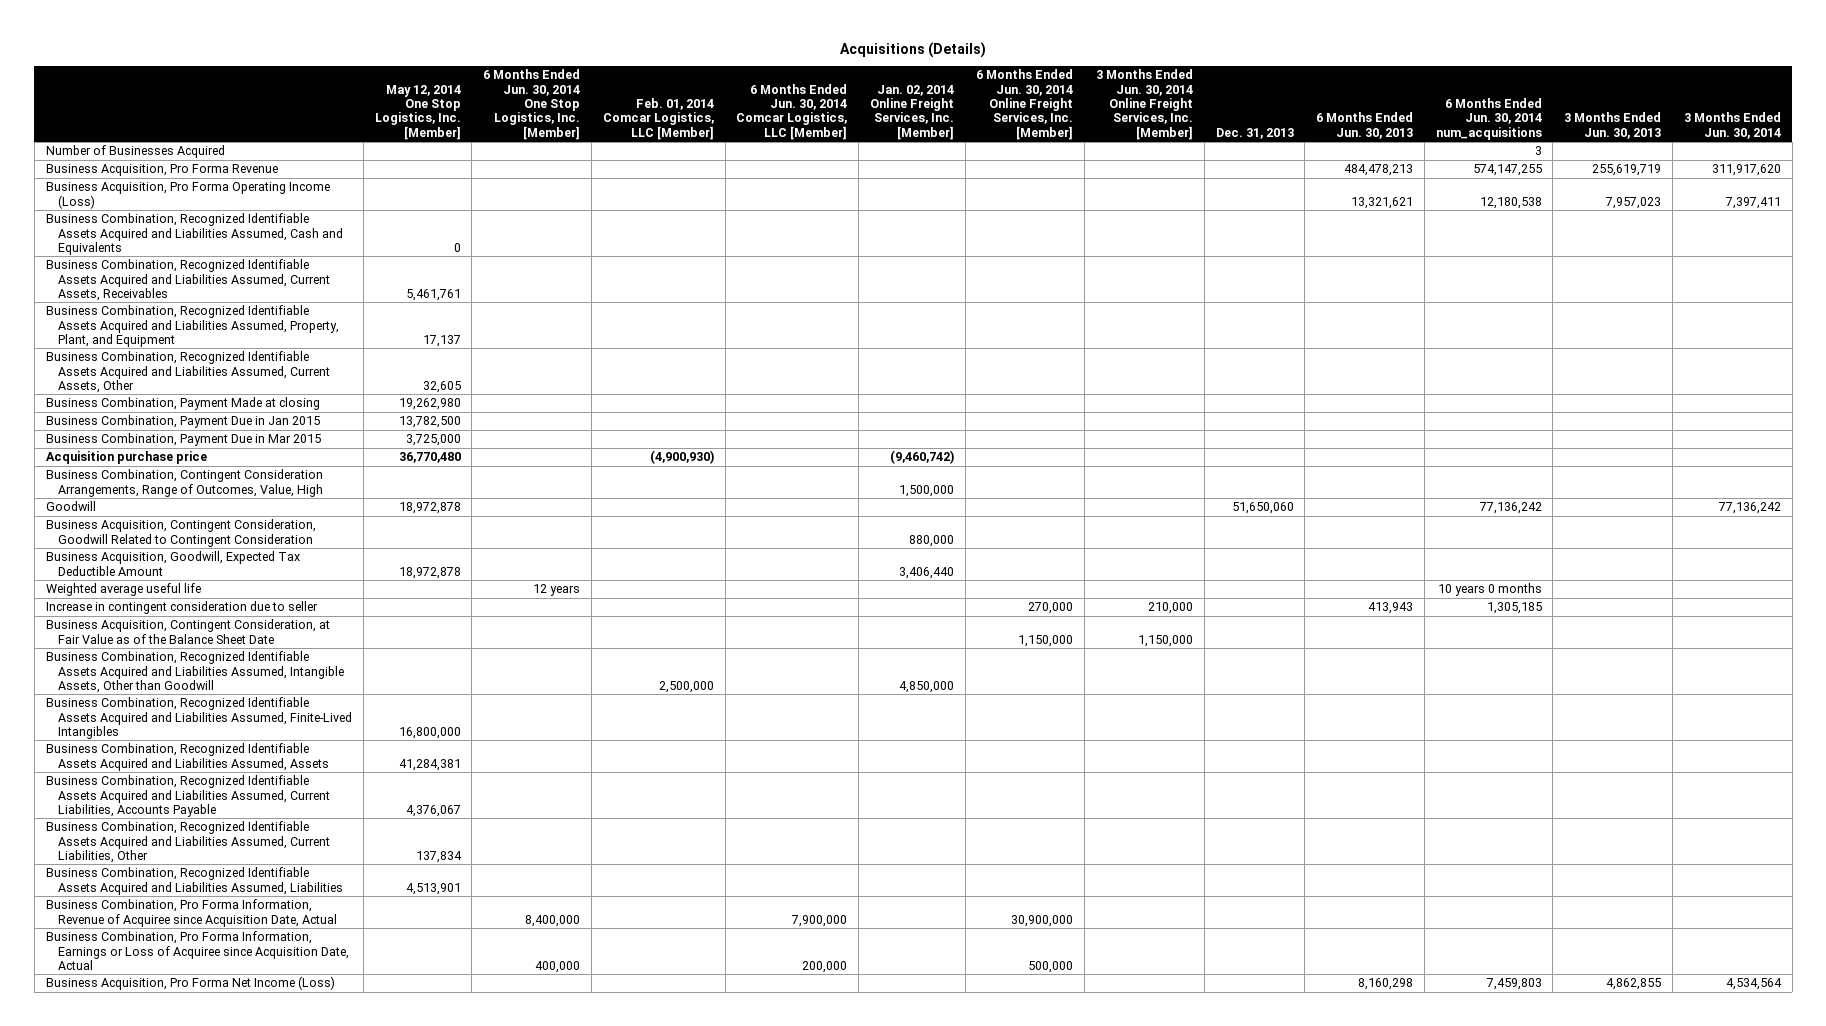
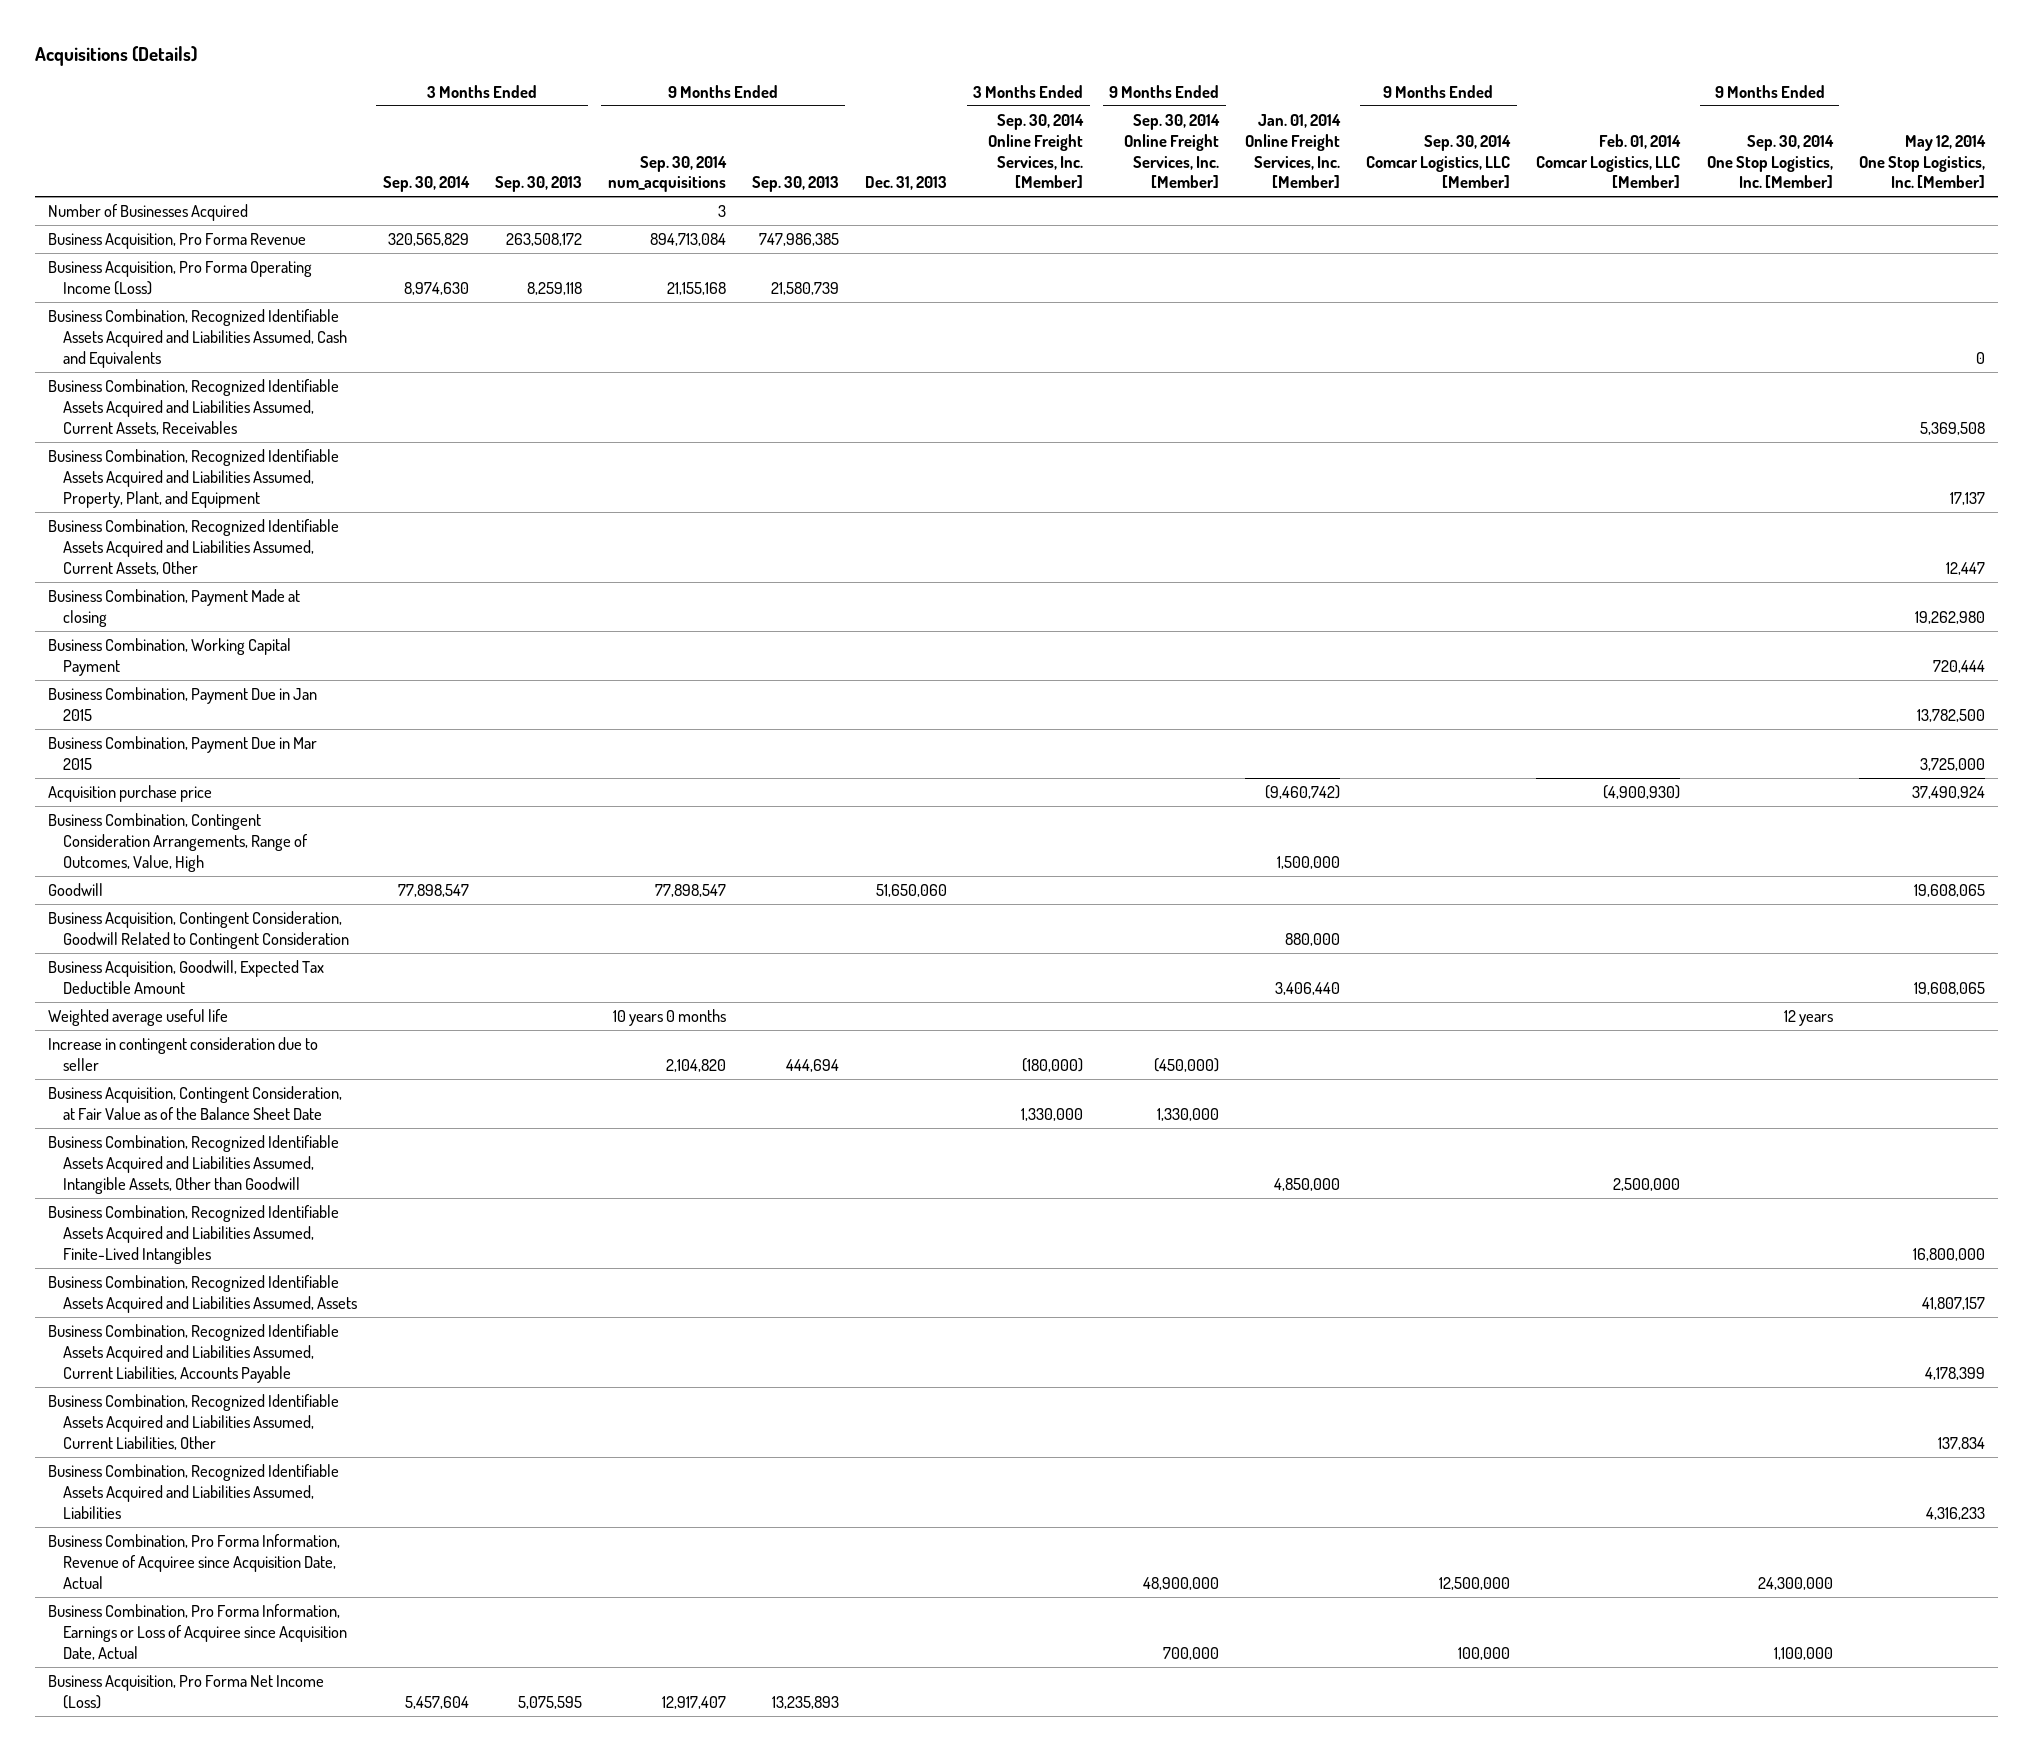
- | May 12, 2014 One Stop Logistics, Inc. [Member] | 6 Months Ended Jun. 30, 2014 One Stop Logistics, Inc. [Member] | Feb. 01, 2014 Comcar Logistics, LLC [Member] | 6 Months Ended Jun. 30, 2014 Comcar Logistics, LLC [Member] | Jan. 02, 2014 Online Freight Services, Inc. [Member] | 6 Months Ended Jun. 30, 2014 Online Freight Services, Inc. [Member] | 3 Months Ended Jun. 30, 2014 Online Freight Services, Inc. [Member] | Dec. 31, 2013 | 6 Months Ended Jun. 30, 2013 | 6 Months Ended Jun. 30, 2014 num_acquisitions | 3 Months Ended Jun. 30, 2013 | 3 Months Ended Jun. 30, 2014
+ | 3 Months Ended Sep. 30, 2014 | 3 Months Ended Sep. 30, 2013 | 9 Months Ended Sep. 30, 2014 num_acquisitions | 9 Months Ended Sep. 30, 2013 | Dec. 31, 2013 | 3 Months Ended Sep. 30, 2014 Online Freight Services, Inc. [Member] | 9 Months Ended Sep. 30, 2014 Online Freight Services, Inc. [Member] | Jan. 01, 2014 Online Freight Services, Inc. [Member] | 9 Months Ended Sep. 30, 2014 Comcar Logistics, LLC [Member] | Feb. 01, 2014 Comcar Logistics, LLC [Member] | 9 Months Ended Sep. 30, 2014 One Stop Logistics, Inc. [Member] | May 12, 2014 One Stop Logistics, Inc. [Member]
- Business Combination, Recognized Identifiable Assets Acquired and Liabilities Assumed, Current Assets, Receivables | 5,461,761 | | | | | | | | | | |
+ Business Combination, Recognized Identifiable Assets Acquired and Liabilities Assumed, Current Assets, Receivables | | | | | | | | | | | | 5,369,508
- Business Combination, Recognized Identifiable Assets Acquired and Liabilities Assumed, Current Assets, Other | 32,605 | | | | | | | | | | |
+ Business Combination, Recognized Identifiable Assets Acquired and Liabilities Assumed, Current Assets, Other | | | | | | | | | | | | 12,447
+ Business Combination, Working Capital Payment | | | | | | | | | | | | 720,444
- Acquisition purchase price | 36,770,480 | | (4,900,930) | | (9,460,742) | | | | | | |
+ Acquisition purchase price | | | | | | | | (9,460,742) | | (4,900,930) | | 37,490,924
- Goodwill | 18,972,878 | | | | | | | 51,650,060 | | 77,136,242 | | 77,136,242
+ Goodwill | 77,898,547 | | 77,898,547 | | 51,650,060 | | | | | | | 19,608,065
- Business Acquisition, Goodwill, Expected Tax Deductible Amount | 18,972,878 | | | | 3,406,440 | | | | | | |
+ Business Acquisition, Goodwill, Expected Tax Deductible Amount | | | | | | | | 3,406,440 | | | | 19,608,065
- Business Combination, Recognized Identifiable Assets Acquired and Liabilities Assumed, Assets | 41,284,381 | | | | | | | | | | |
- Business Combination, Recognized Identifiable Assets Acquired and Liabilities Assumed, Current Liabilities, Accounts Payable | 4,376,067 | | | | | | | | | | |
+ Business Combination, Recognized Identifiable Assets Acquired and Liabilities Assumed, Assets | | | | | | | | | | | | 41,807,157
+ Business Combination, Recognized Identifiable Assets Acquired and Liabilities Assumed, Current Liabilities, Accounts Payable | | | | | | | | | | | | 4,178,399
- Business Combination, Recognized Identifiable Assets Acquired and Liabilities Assumed, Liabilities | 4,513,901 | | | | | | | | | | |
+ Business Combination, Recognized Identifiable Assets Acquired and Liabilities Assumed, Liabilities | | | | | | | | | | | | 4,316,233

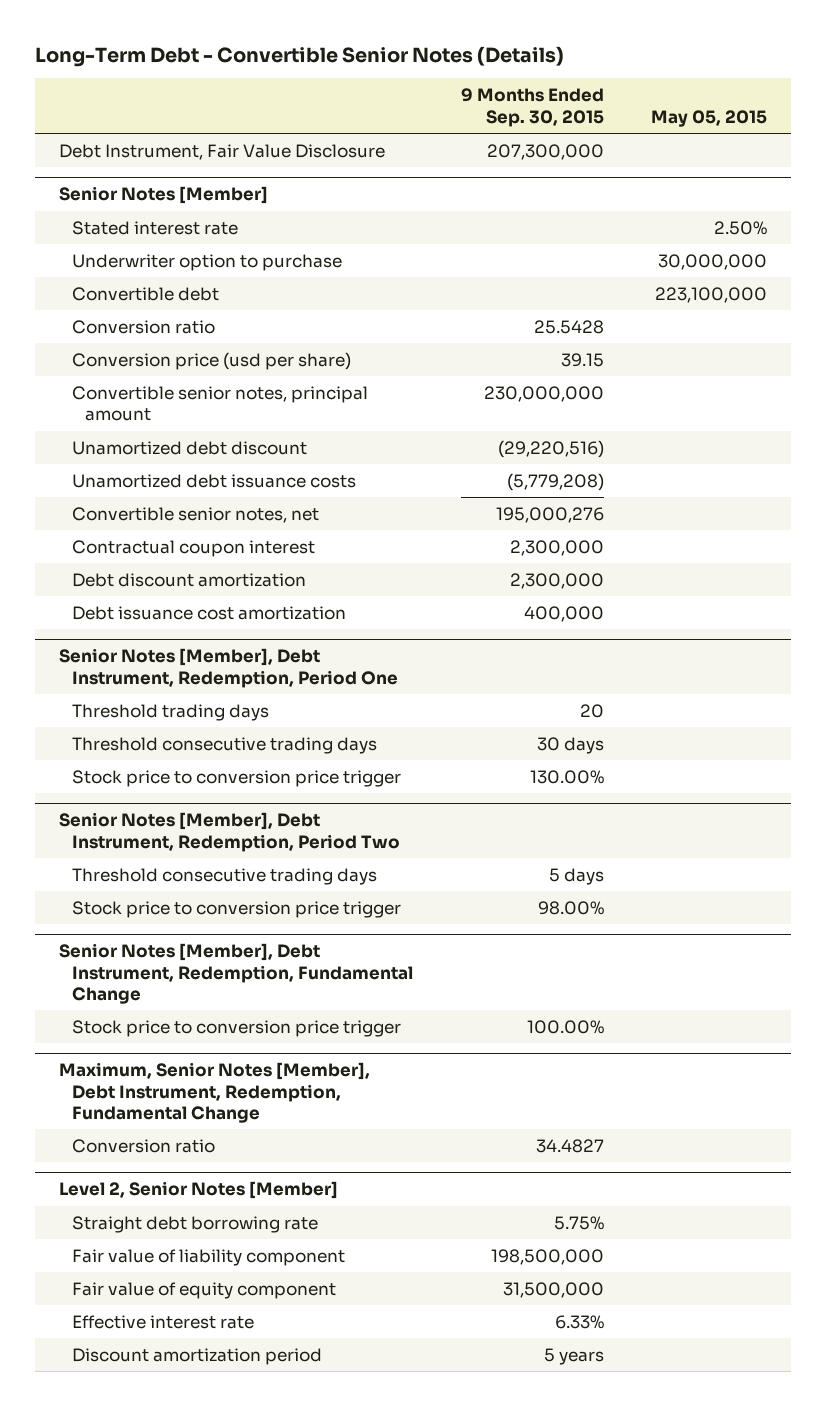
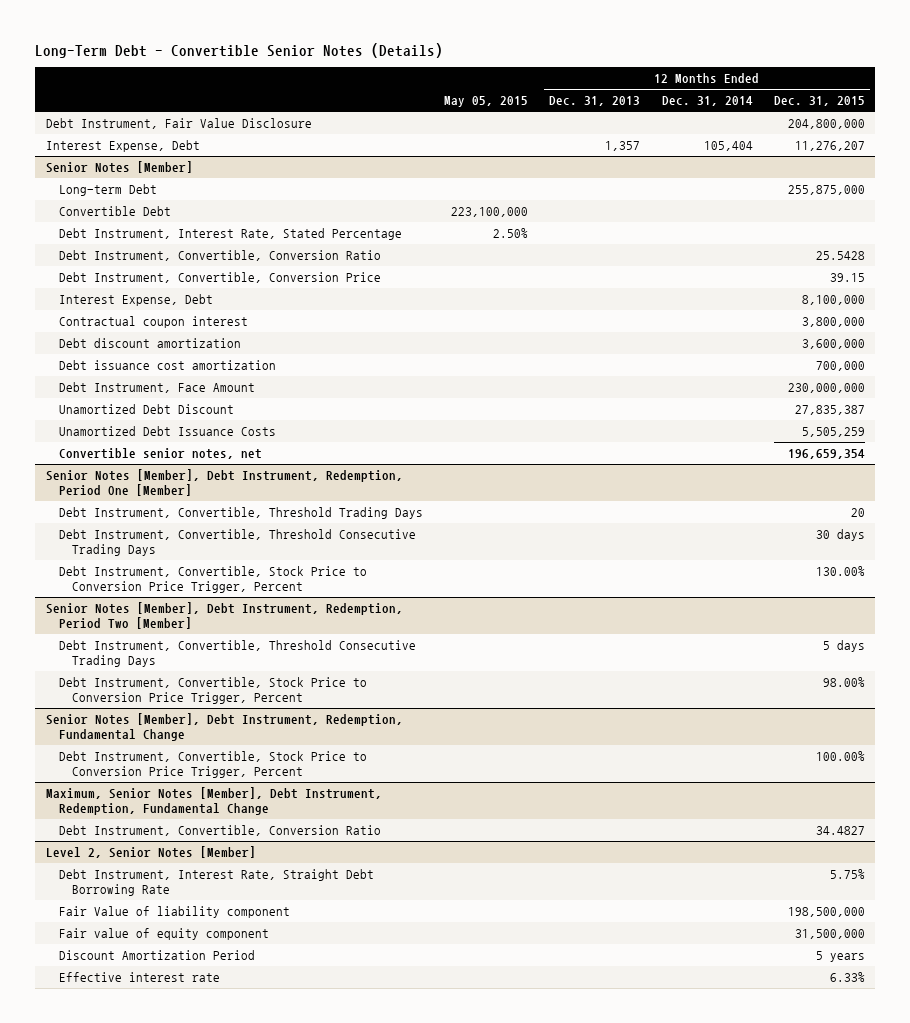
- | 9 Months Ended Sep. 30, 2015 | May 05, 2015
+ | May 05, 2015 | 12 Months Ended Dec. 31, 2013 | 12 Months Ended Dec. 31, 2014 | 12 Months Ended Dec. 31, 2015
+ Interest Expense, Debt | | 1,357 | 105,404 | 11,276,207
@ Senior Notes [Member]
- Stated interest rate | | 2.50%
- Underwriter option to purchase | | 30,000,000
- Convertible debt | | 223,100,000
- Conversion ratio | 25.5428 |
- Conversion price (usd per share) | 39.15 |
- Convertible senior notes, principal amount | 230,000,000 |
- Unamortized debt discount | (29,220,516) |
- Unamortized debt issuance costs | (5,779,208) |
+ Long-term Debt | | | | 255,875,000
+ Convertible Debt | 223,100,000 | | |
+ Debt Instrument, Interest Rate, Stated Percentage | 2.50% | | |
+ Debt Instrument, Convertible, Conversion Ratio | | | | 25.5428
+ Debt Instrument, Convertible, Conversion Price | | | | 39.15
+ Interest Expense, Debt | | | | 8,100,000
- Senior Notes [Member], Debt Instrument, Redemption, Period One
- Threshold trading days | 20 |
- Threshold consecutive trading days | 30 days |
- Stock price to conversion price trigger | 130.00% |
- Senior Notes [Member], Debt Instrument, Redemption, Period Two
- Threshold consecutive trading days | 5 days |
- Stock price to conversion price trigger | 98.00% |
@ Senior Notes [Member]
+ Debt Instrument, Face Amount | | | | 230,000,000
+ Unamortized Debt Discount | | | | 27,835,387
+ Unamortized Debt Issuance Costs | | | | 5,505,259
moved down: Convertible senior notes, net | | | | 196,659,354
+ Senior Notes [Member], Debt Instrument, Redemption, Period One [Member]
+ Debt Instrument, Convertible, Threshold Trading Days | | | | 20
+ Debt Instrument, Convertible, Threshold Consecutive Trading Days | | | | 30 days
+ Debt Instrument, Convertible, Stock Price to Conversion Price Trigger, Percent | | | | 130.00%
+ Senior Notes [Member], Debt Instrument, Redemption, Period Two [Member]
+ Debt Instrument, Convertible, Threshold Consecutive Trading Days | | | | 5 days
+ Debt Instrument, Convertible, Stock Price to Conversion Price Trigger, Percent | | | | 98.00%
@ Senior Notes [Member], Debt Instrument, Redemption, Fundamental Change
- Stock price to conversion price trigger | 100.00% |
+ Debt Instrument, Convertible, Stock Price to Conversion Price Trigger, Percent | | | | 100.00%
@ Maximum, Senior Notes [Member], Debt Instrument, Redemption, Fundamental Change
- Conversion ratio | 34.4827 |
+ Debt Instrument, Convertible, Conversion Ratio | | | | 34.4827
@ Level 2, Senior Notes [Member]
- Straight debt borrowing rate | 5.75% |
- Fair value of liability component | 198,500,000 |
+ Debt Instrument, Interest Rate, Straight Debt Borrowing Rate | | | | 5.75%
+ Fair Value of liability component | | | | 198,500,000
+ Discount Amortization Period | | | | 5 years
- Discount amortization period | 5 years |

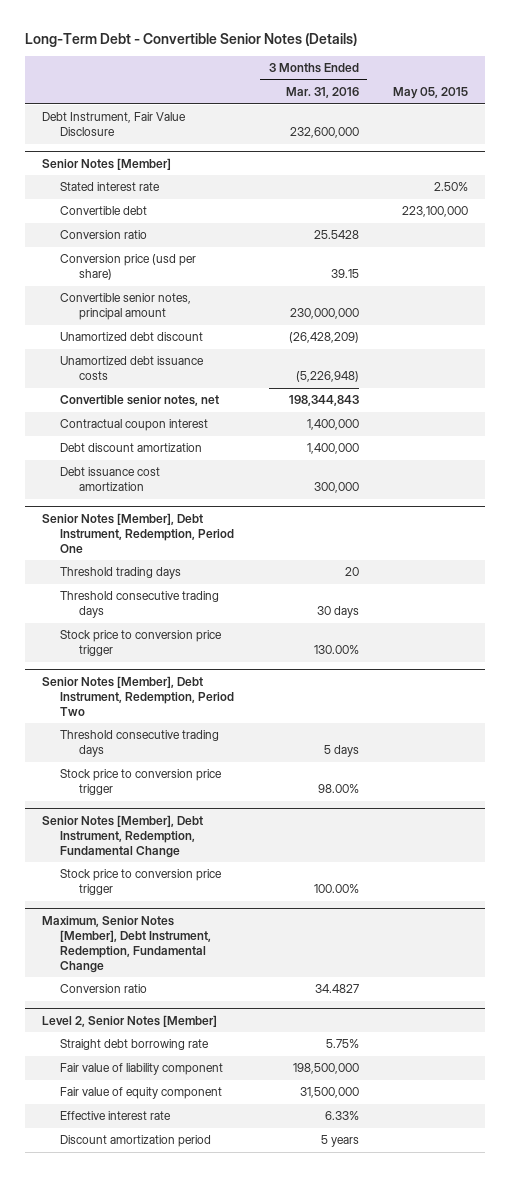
- | May 05, 2015 | 12 Months Ended Dec. 31, 2013 | 12 Months Ended Dec. 31, 2014 | 12 Months Ended Dec. 31, 2015
+ | 3 Months Ended Mar. 31, 2016 | May 05, 2015
- Interest Expense, Debt | | 1,357 | 105,404 | 11,276,207
@ Senior Notes [Member]
- Long-term Debt | | | | 255,875,000
- Convertible Debt | 223,100,000 | | |
- Debt Instrument, Interest Rate, Stated Percentage | 2.50% | | |
- Debt Instrument, Convertible, Conversion Ratio | | | | 25.5428
- Debt Instrument, Convertible, Conversion Price | | | | 39.15
- Interest Expense, Debt | | | | 8,100,000
+ Stated interest rate | | 2.50%
+ Convertible debt | | 223,100,000
+ Conversion ratio | 25.5428 |
+ Conversion price (usd per share) | 39.15 |
+ Convertible senior notes, principal amount | 230,000,000 |
+ Unamortized debt discount | (26,428,209) |
+ Unamortized debt issuance costs | (5,226,948) |
moved up: Convertible senior notes, net | 198,344,843 |
- Debt Instrument, Face Amount | | | | 230,000,000
- Unamortized Debt Discount | | | | 27,835,387
- Unamortized Debt Issuance Costs | | | | 5,505,259
- Senior Notes [Member], Debt Instrument, Redemption, Period One [Member]
- Debt Instrument, Convertible, Threshold Trading Days | | | | 20
- Debt Instrument, Convertible, Threshold Consecutive Trading Days | | | | 30 days
- Debt Instrument, Convertible, Stock Price to Conversion Price Trigger, Percent | | | | 130.00%
- Senior Notes [Member], Debt Instrument, Redemption, Period Two [Member]
- Debt Instrument, Convertible, Threshold Consecutive Trading Days | | | | 5 days
- Debt Instrument, Convertible, Stock Price to Conversion Price Trigger, Percent | | | | 98.00%
+ Senior Notes [Member], Debt Instrument, Redemption, Period One
+ Threshold trading days | 20 |
+ Threshold consecutive trading days | 30 days |
+ Stock price to conversion price trigger | 130.00% |
+ Senior Notes [Member], Debt Instrument, Redemption, Period Two
+ Threshold consecutive trading days | 5 days |
+ Stock price to conversion price trigger | 98.00% |
@ Senior Notes [Member], Debt Instrument, Redemption, Fundamental Change
- Debt Instrument, Convertible, Stock Price to Conversion Price Trigger, Percent | | | | 100.00%
+ Stock price to conversion price trigger | 100.00% |
@ Maximum, Senior Notes [Member], Debt Instrument, Redemption, Fundamental Change
- Debt Instrument, Convertible, Conversion Ratio | | | | 34.4827
+ Conversion ratio | 34.4827 |
@ Level 2, Senior Notes [Member]
- Debt Instrument, Interest Rate, Straight Debt Borrowing Rate | | | | 5.75%
- Fair Value of liability component | | | | 198,500,000
+ Straight debt borrowing rate | 5.75% |
+ Fair value of liability component | 198,500,000 |
- Discount Amortization Period | | | | 5 years
+ Discount amortization period | 5 years |

